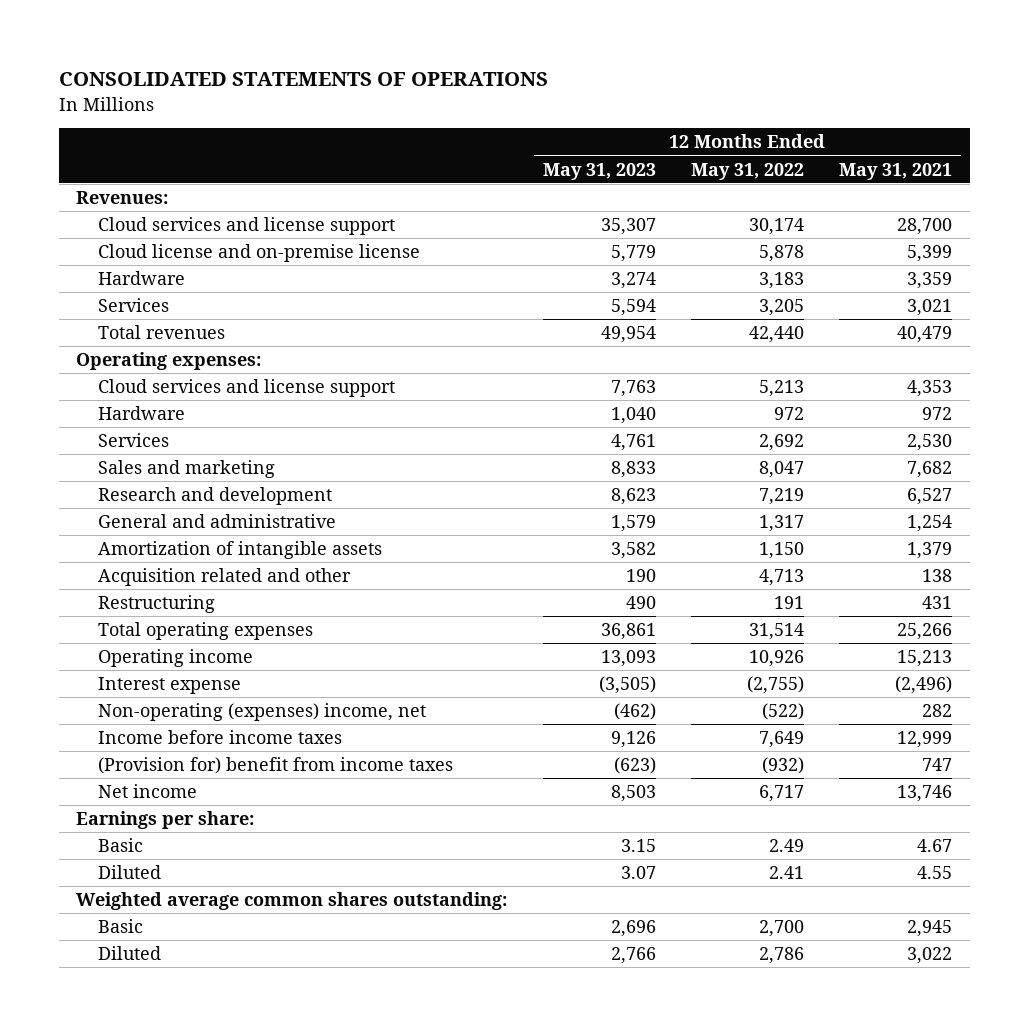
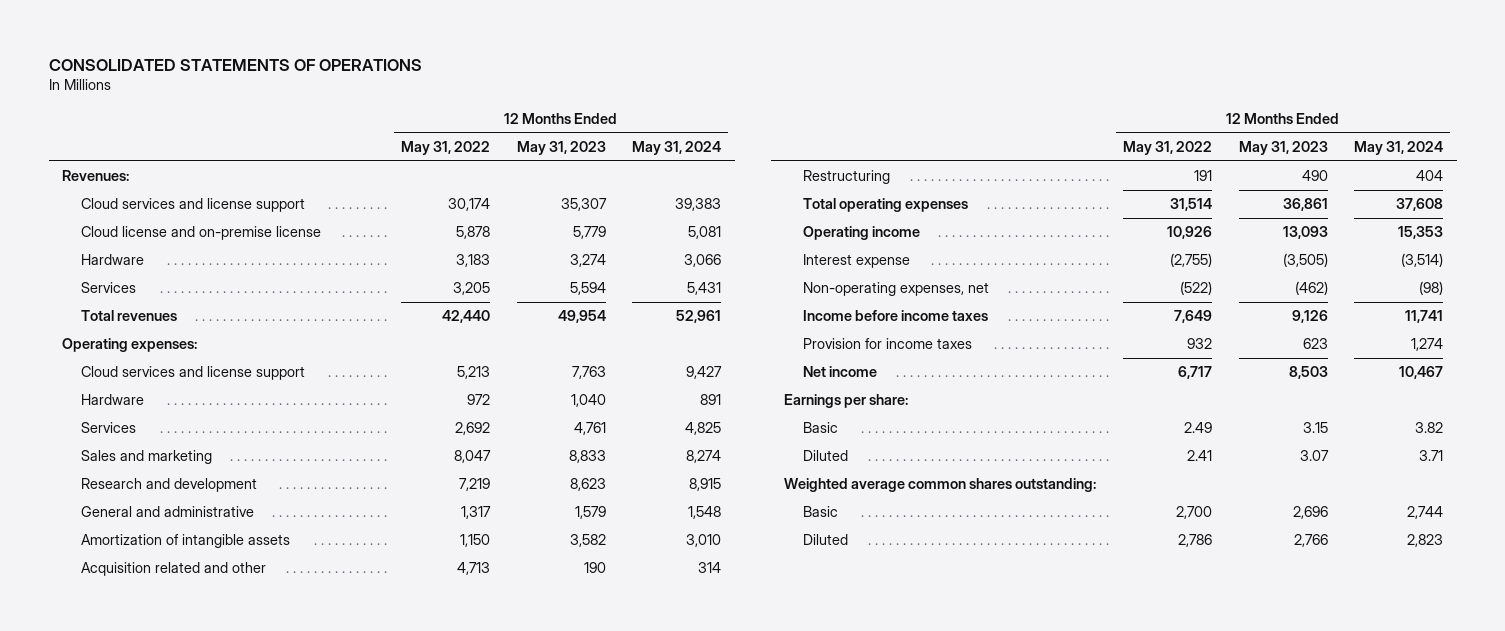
- | 12 Months Ended May 31, 2023 | 12 Months Ended May 31, 2022 | 12 Months Ended May 31, 2021
+ | 12 Months Ended May 31, 2022 | 12 Months Ended May 31, 2023 | 12 Months Ended May 31, 2024
- Non-operating (expenses) income, net | (462) | (522) | 282
+ Non-operating expenses, net | (522) | (462) | (98)
- (Provision for) benefit from income taxes | (623) | (932) | 747
+ Provision for income taxes | 932 | 623 | 1,274

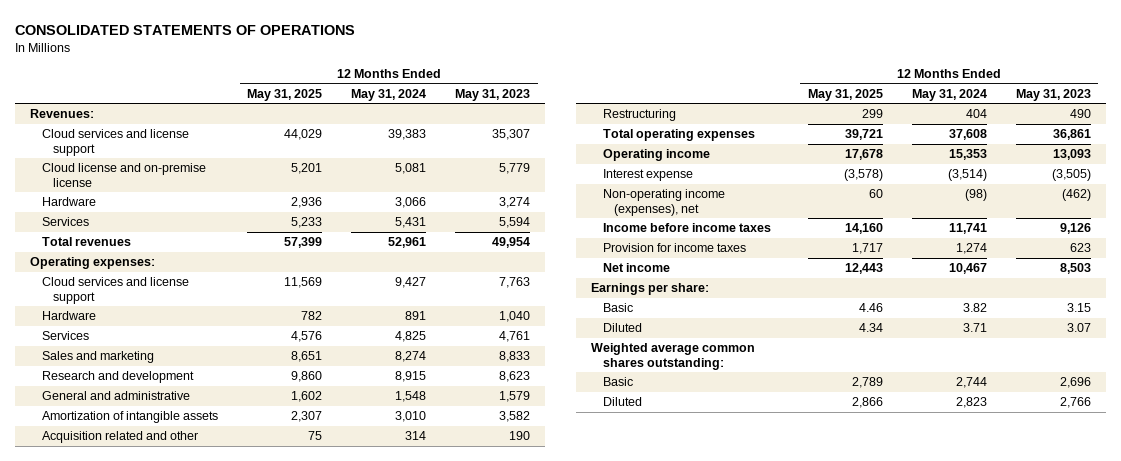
- | 12 Months Ended May 31, 2022 | 12 Months Ended May 31, 2023 | 12 Months Ended May 31, 2024
+ | 12 Months Ended May 31, 2025 | 12 Months Ended May 31, 2024 | 12 Months Ended May 31, 2023
- Non-operating expenses, net | (522) | (462) | (98)
+ Non-operating income (expenses), net | 60 | (98) | (462)

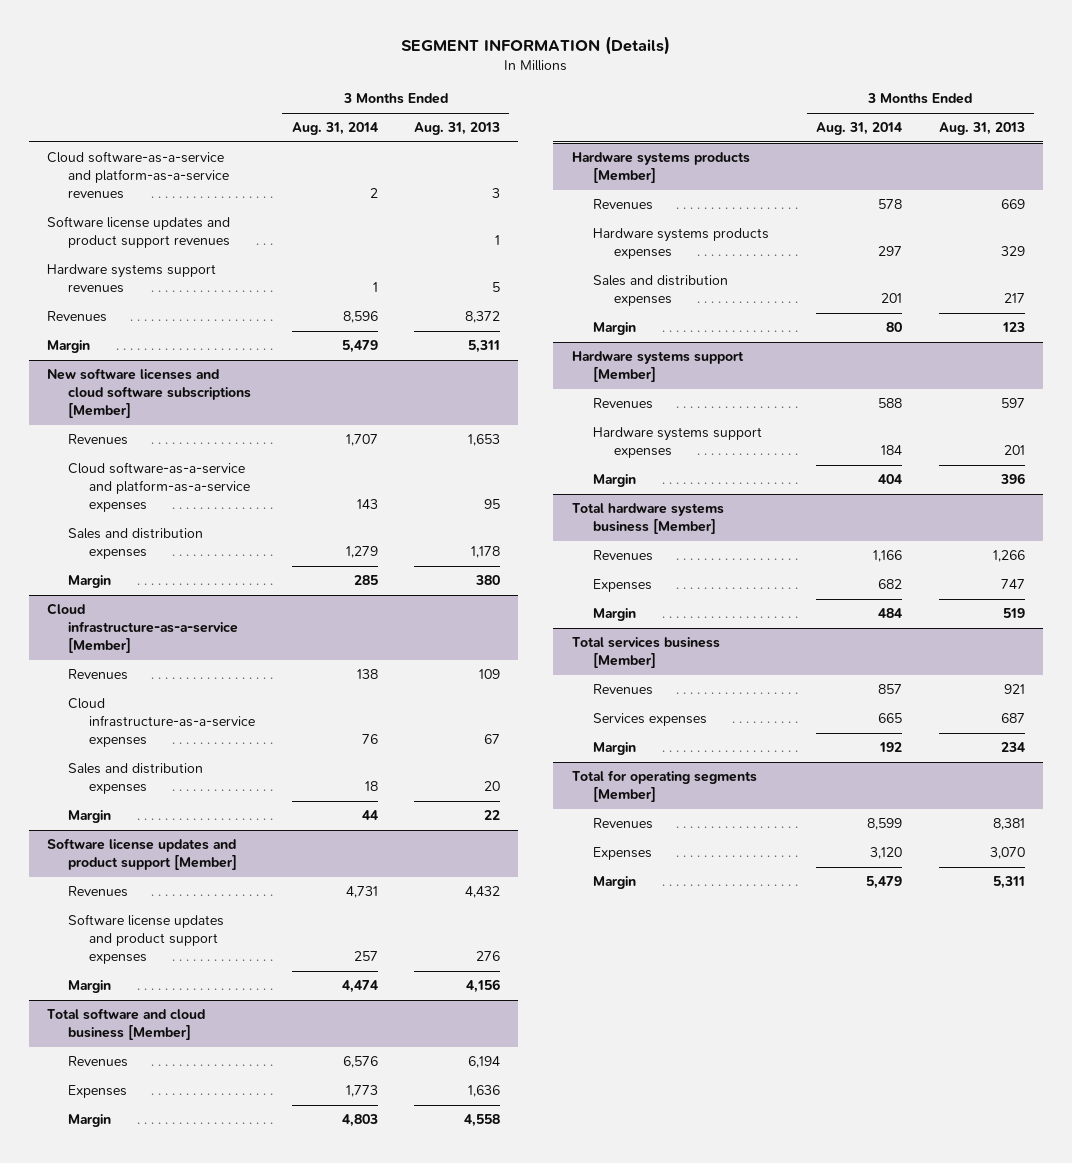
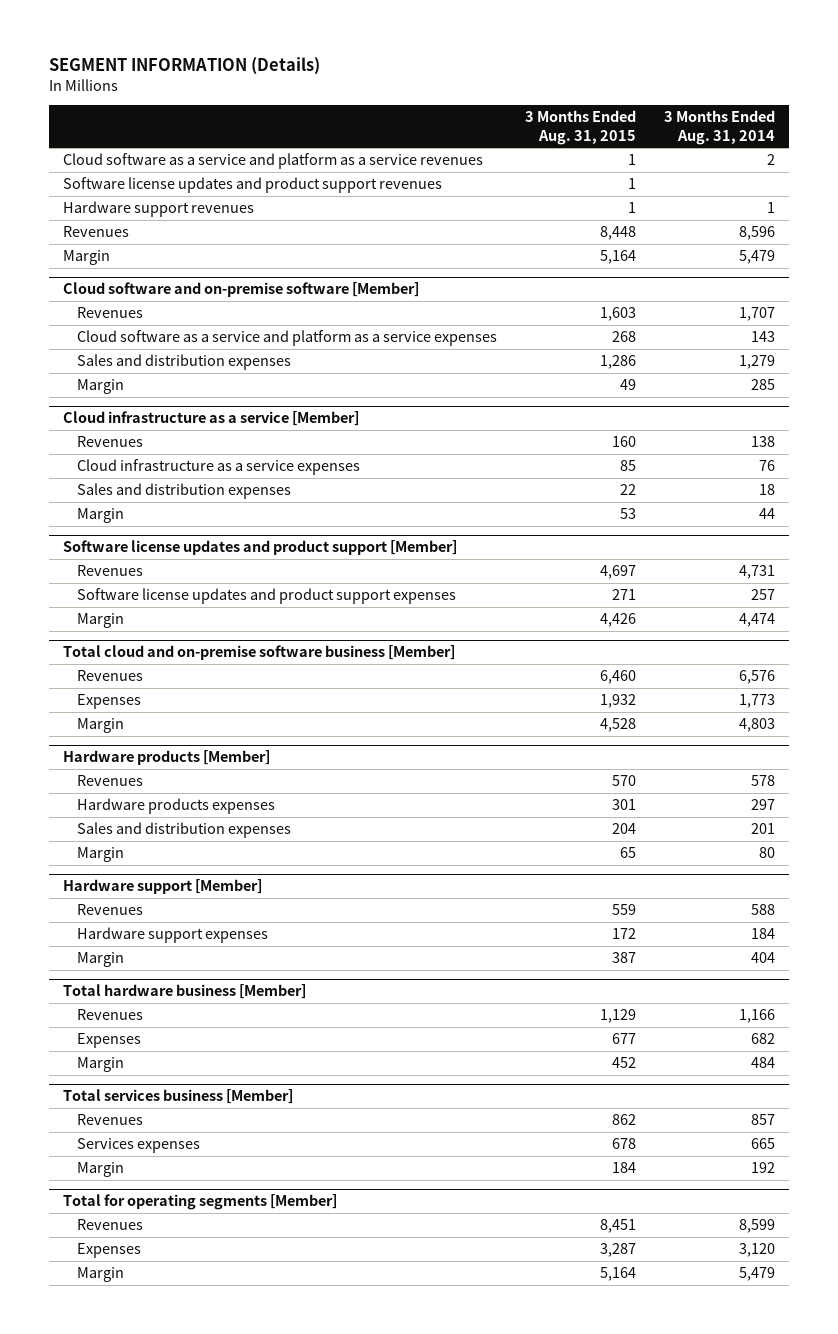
- | 3 Months Ended Aug. 31, 2014 | 3 Months Ended Aug. 31, 2013
+ | 3 Months Ended Aug. 31, 2015 | 3 Months Ended Aug. 31, 2014
- Cloud software-as-a-service and platform-as-a-service revenues | 2 | 3
+ Cloud software as a service and platform as a service revenues | 1 | 2
- Hardware systems support revenues | 1 | 5
+ Hardware support revenues | 1 | 1
- New software licenses and cloud software subscriptions [Member]
+ Cloud software and on-premise software [Member]
- Cloud software-as-a-service and platform-as-a-service expenses | 143 | 95
+ Cloud software as a service and platform as a service expenses | 268 | 143
- Cloud infrastructure-as-a-service [Member]
+ Cloud infrastructure as a service [Member]
- Cloud infrastructure-as-a-service expenses | 76 | 67
+ Cloud infrastructure as a service expenses | 85 | 76
- Total software and cloud business [Member]
+ Total cloud and on-premise software business [Member]
- Hardware systems products [Member]
+ Hardware products [Member]
- Hardware systems products expenses | 297 | 329
+ Hardware products expenses | 301 | 297
- Hardware systems support [Member]
+ Hardware support [Member]
- Hardware systems support expenses | 184 | 201
+ Hardware support expenses | 172 | 184
- Total hardware systems business [Member]
+ Total hardware business [Member]

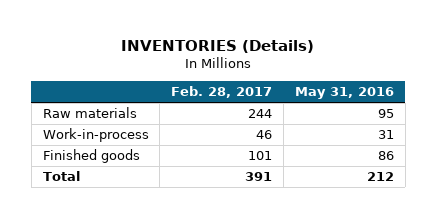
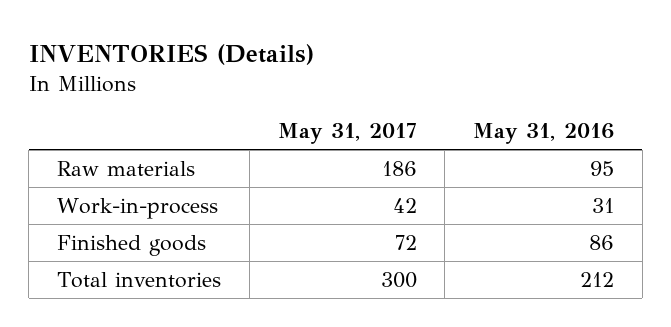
- | Feb. 28, 2017 | May 31, 2016
+ | May 31, 2017 | May 31, 2016
- Total | 391 | 212
+ Total inventories | 300 | 212

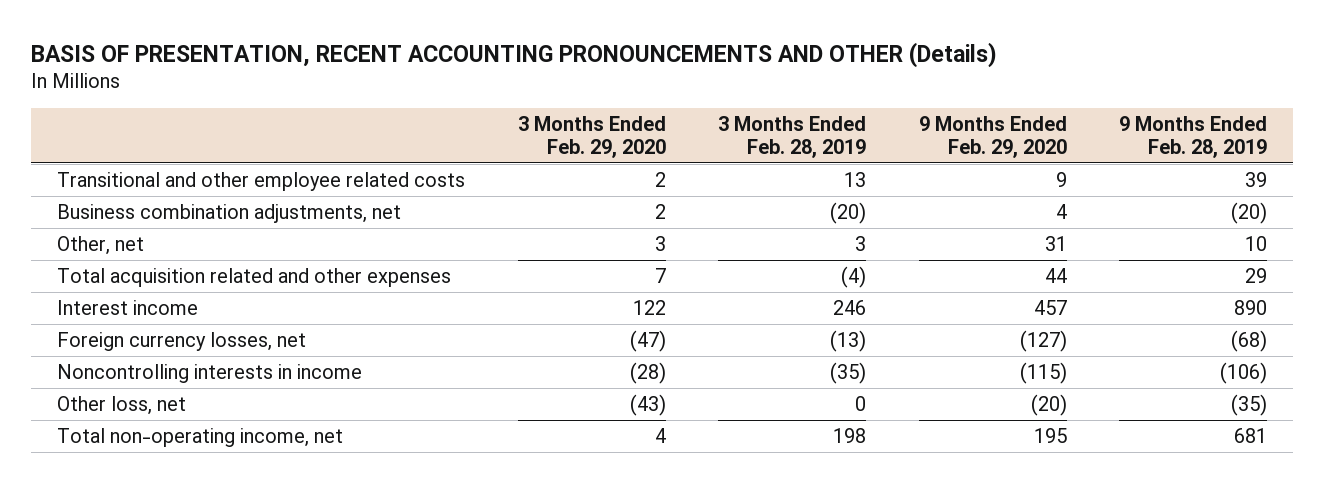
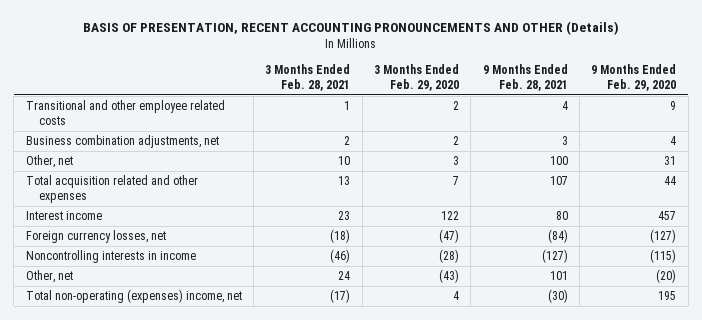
- | 3 Months Ended Feb. 29, 2020 | 3 Months Ended Feb. 28, 2019 | 9 Months Ended Feb. 29, 2020 | 9 Months Ended Feb. 28, 2019
+ | 3 Months Ended Feb. 28, 2021 | 3 Months Ended Feb. 29, 2020 | 9 Months Ended Feb. 28, 2021 | 9 Months Ended Feb. 29, 2020
- Other loss, net | (43) | 0 | (20) | (35)
- Total non-operating income, net | 4 | 198 | 195 | 681
+ Other, net | 24 | (43) | 101 | (20)
+ Total non-operating (expenses) income, net | (17) | 4 | (30) | 195

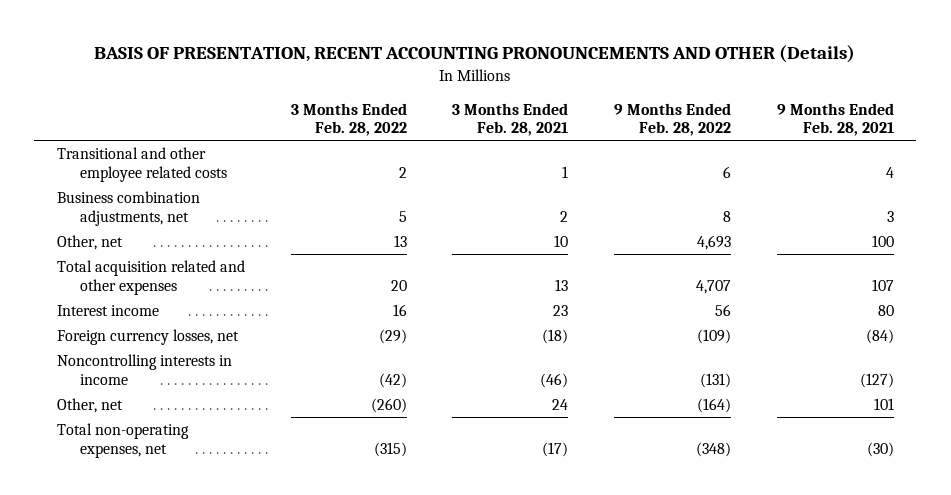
- | 3 Months Ended Feb. 28, 2021 | 3 Months Ended Feb. 29, 2020 | 9 Months Ended Feb. 28, 2021 | 9 Months Ended Feb. 29, 2020
+ | 3 Months Ended Feb. 28, 2022 | 3 Months Ended Feb. 28, 2021 | 9 Months Ended Feb. 28, 2022 | 9 Months Ended Feb. 28, 2021
- Total non-operating (expenses) income, net | (17) | 4 | (30) | 195
+ Total non-operating expenses, net | (315) | (17) | (348) | (30)

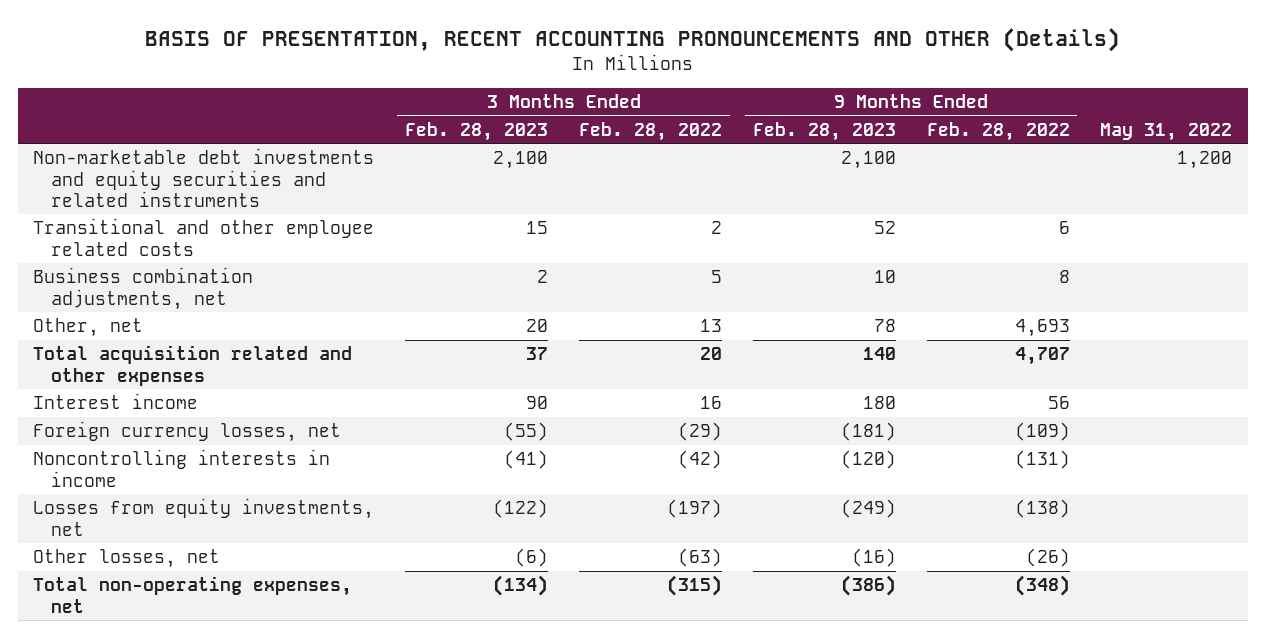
- | 3 Months Ended Feb. 28, 2022 | 3 Months Ended Feb. 28, 2021 | 9 Months Ended Feb. 28, 2022 | 9 Months Ended Feb. 28, 2021
+ | 3 Months Ended Feb. 28, 2023 | 3 Months Ended Feb. 28, 2022 | 9 Months Ended Feb. 28, 2023 | 9 Months Ended Feb. 28, 2022 | May 31, 2022
+ Non-marketable debt investments and equity securities and related instruments | 2,100 | | 2,100 | | 1,200
- Other, net | (260) | 24 | (164) | 101
+ Losses from equity investments, net | (122) | (197) | (249) | (138) |
+ Other losses, net | (6) | (63) | (16) | (26) |

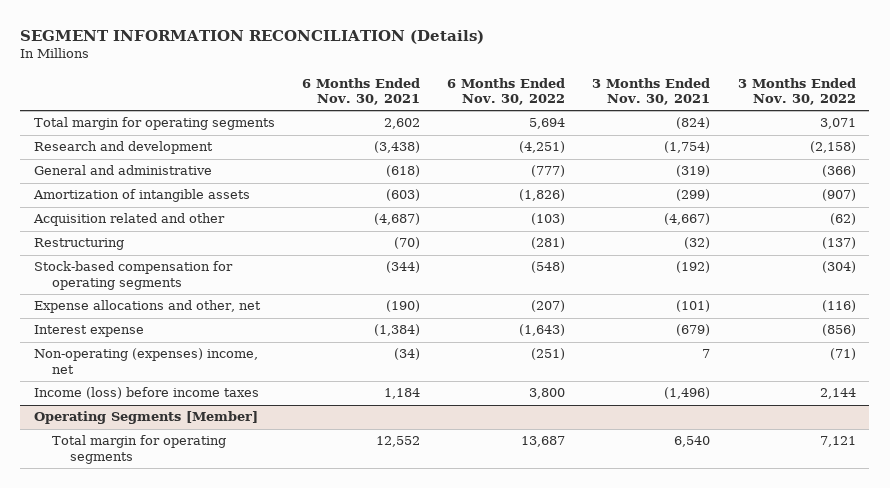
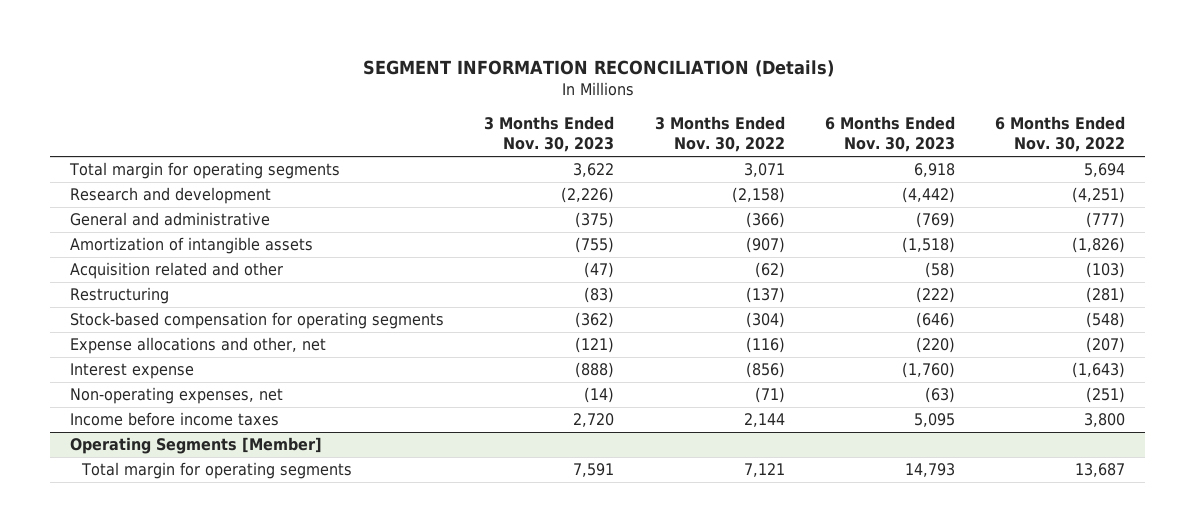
- | 6 Months Ended Nov. 30, 2021 | 6 Months Ended Nov. 30, 2022 | 3 Months Ended Nov. 30, 2021 | 3 Months Ended Nov. 30, 2022
+ | 3 Months Ended Nov. 30, 2023 | 3 Months Ended Nov. 30, 2022 | 6 Months Ended Nov. 30, 2023 | 6 Months Ended Nov. 30, 2022
- Non-operating (expenses) income, net | (34) | (251) | 7 | (71)
- Income (loss) before income taxes | 1,184 | 3,800 | (1,496) | 2,144
+ Non-operating expenses, net | (14) | (71) | (63) | (251)
+ Income before income taxes | 2,720 | 2,144 | 5,095 | 3,800

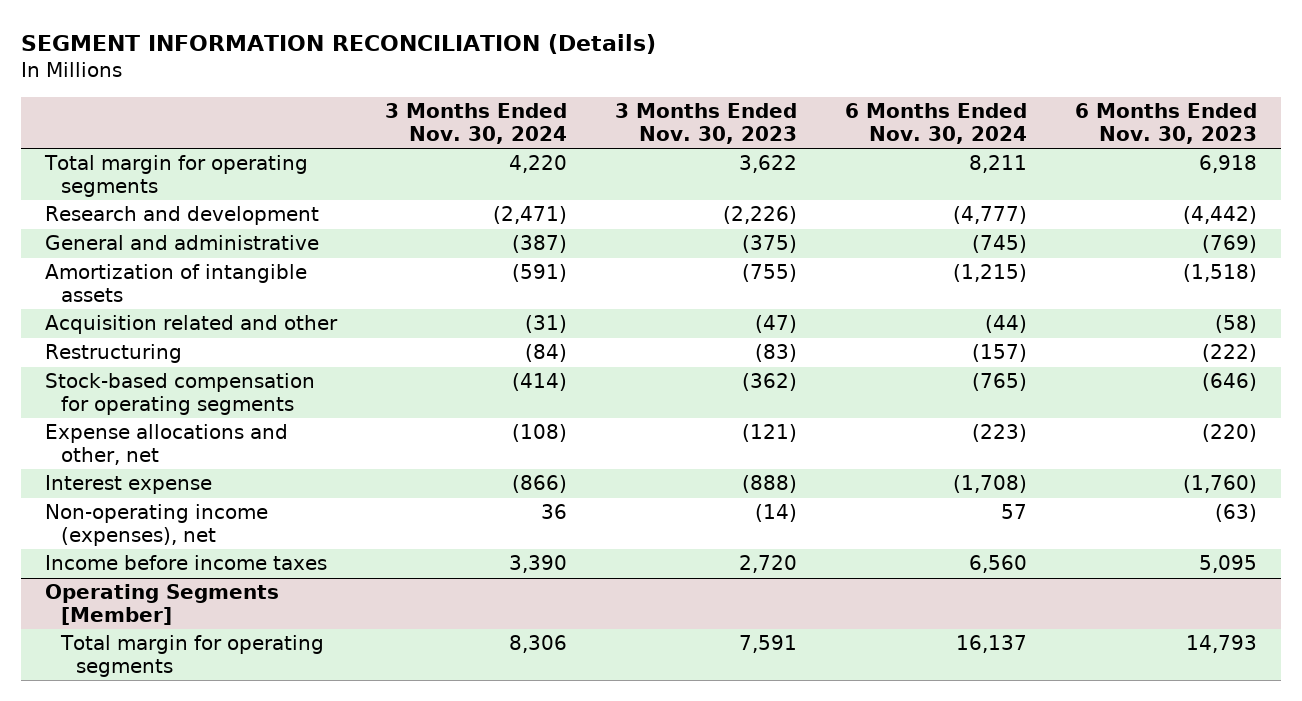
- | 3 Months Ended Nov. 30, 2023 | 3 Months Ended Nov. 30, 2022 | 6 Months Ended Nov. 30, 2023 | 6 Months Ended Nov. 30, 2022
+ | 3 Months Ended Nov. 30, 2024 | 3 Months Ended Nov. 30, 2023 | 6 Months Ended Nov. 30, 2024 | 6 Months Ended Nov. 30, 2023
- Non-operating expenses, net | (14) | (71) | (63) | (251)
+ Non-operating income (expenses), net | 36 | (14) | 57 | (63)

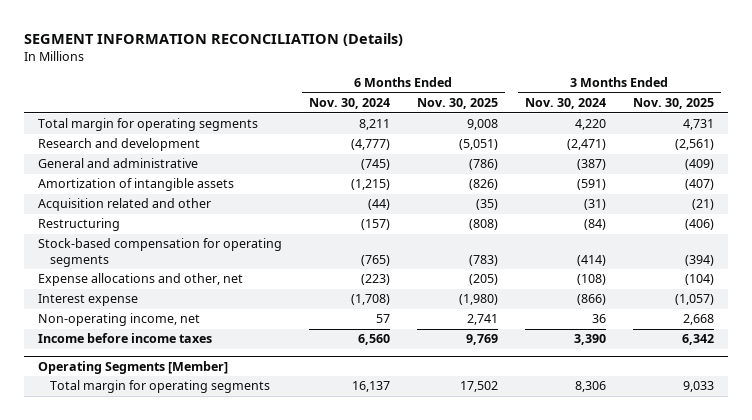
- | 3 Months Ended Nov. 30, 2024 | 3 Months Ended Nov. 30, 2023 | 6 Months Ended Nov. 30, 2024 | 6 Months Ended Nov. 30, 2023
+ | 6 Months Ended Nov. 30, 2024 | 6 Months Ended Nov. 30, 2025 | 3 Months Ended Nov. 30, 2024 | 3 Months Ended Nov. 30, 2025
- Non-operating income (expenses), net | 36 | (14) | 57 | (63)
+ Non-operating income, net | 57 | 2,741 | 36 | 2,668

